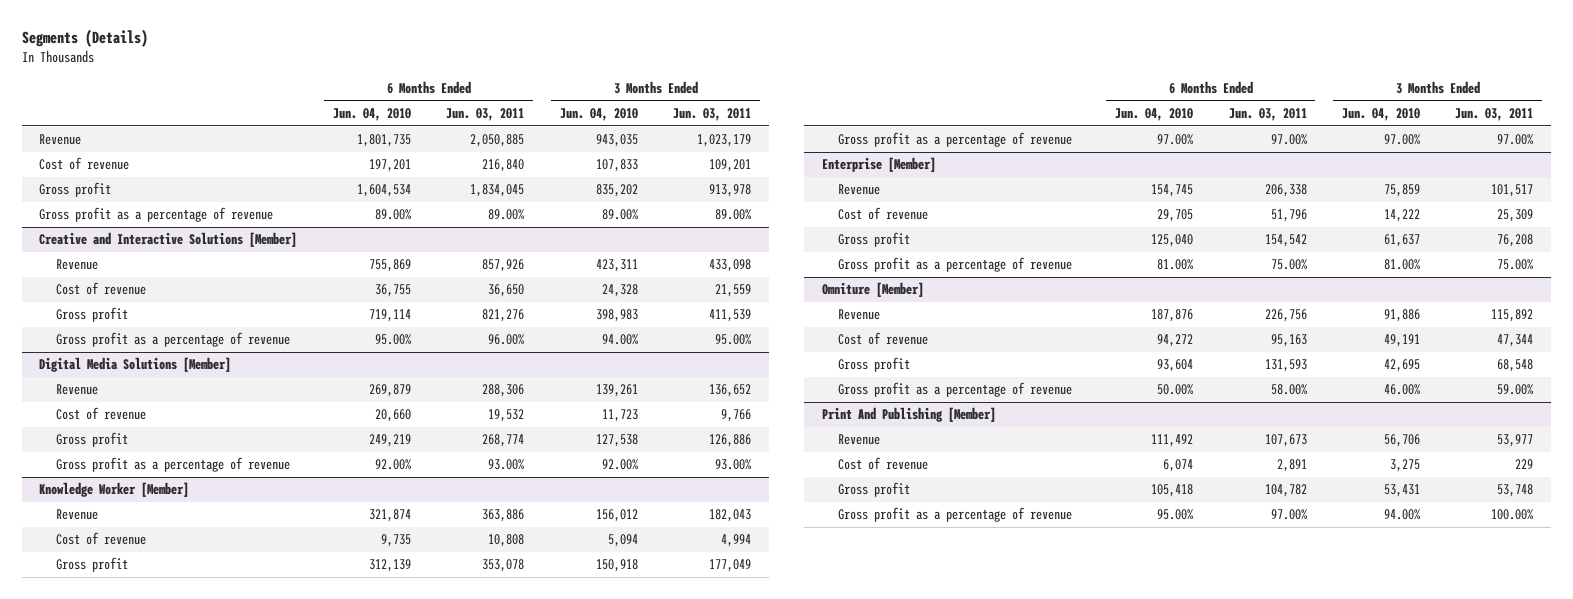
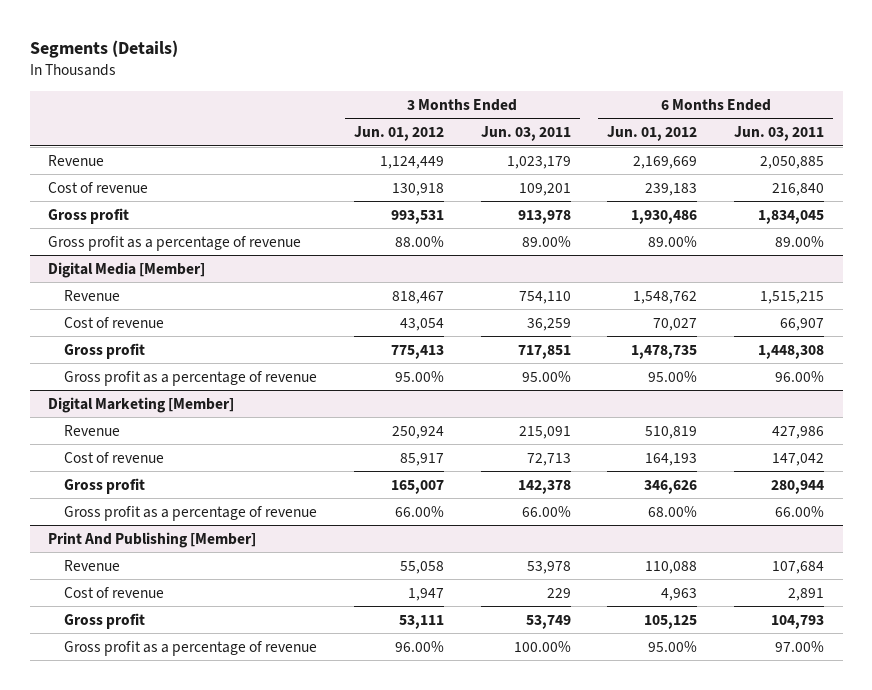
- | 6 Months Ended Jun. 04, 2010 | 6 Months Ended Jun. 03, 2011 | 3 Months Ended Jun. 04, 2010 | 3 Months Ended Jun. 03, 2011
+ | 3 Months Ended Jun. 01, 2012 | 3 Months Ended Jun. 03, 2011 | 6 Months Ended Jun. 01, 2012 | 6 Months Ended Jun. 03, 2011
- Creative and Interactive Solutions [Member]
- Revenue | 755,869 | 857,926 | 423,311 | 433,098
- Cost of revenue | 36,755 | 36,650 | 24,328 | 21,559
- Gross profit | 719,114 | 821,276 | 398,983 | 411,539
+ Digital Media [Member]
+ Revenue | 818,467 | 754,110 | 1,548,762 | 1,515,215
+ Cost of revenue | 43,054 | 36,259 | 70,027 | 66,907
+ Gross profit | 775,413 | 717,851 | 1,478,735 | 1,448,308
- Digital Media Solutions [Member]
- Revenue | 269,879 | 288,306 | 139,261 | 136,652
- Cost of revenue | 20,660 | 19,532 | 11,723 | 9,766
- Gross profit | 249,219 | 268,774 | 127,538 | 126,886
- Gross profit as a percentage of revenue | 92.00% | 93.00% | 92.00% | 93.00%
- Knowledge Worker [Member]
- Revenue | 321,874 | 363,886 | 156,012 | 182,043
- Cost of revenue | 9,735 | 10,808 | 5,094 | 4,994
- Gross profit | 312,139 | 353,078 | 150,918 | 177,049
- Gross profit as a percentage of revenue | 97.00% | 97.00% | 97.00% | 97.00%
- Enterprise [Member]
- Revenue | 154,745 | 206,338 | 75,859 | 101,517
- Cost of revenue | 29,705 | 51,796 | 14,222 | 25,309
- Gross profit | 125,040 | 154,542 | 61,637 | 76,208
- Gross profit as a percentage of revenue | 81.00% | 75.00% | 81.00% | 75.00%
- Omniture [Member]
- Revenue | 187,876 | 226,756 | 91,886 | 115,892
- Cost of revenue | 94,272 | 95,163 | 49,191 | 47,344
- Gross profit | 93,604 | 131,593 | 42,695 | 68,548
- Gross profit as a percentage of revenue | 50.00% | 58.00% | 46.00% | 59.00%
+ Digital Marketing [Member]
+ Revenue | 250,924 | 215,091 | 510,819 | 427,986
+ Cost of revenue | 85,917 | 72,713 | 164,193 | 147,042
+ Gross profit | 165,007 | 142,378 | 346,626 | 280,944
+ Gross profit as a percentage of revenue | 66.00% | 66.00% | 68.00% | 66.00%
@ Print And Publishing [Member]
- Revenue | 111,492 | 107,673 | 56,706 | 53,977
+ Revenue | 55,058 | 53,978 | 110,088 | 107,684
- Gross profit | 105,418 | 104,782 | 53,431 | 53,748
+ Gross profit | 53,111 | 53,749 | 105,125 | 104,793

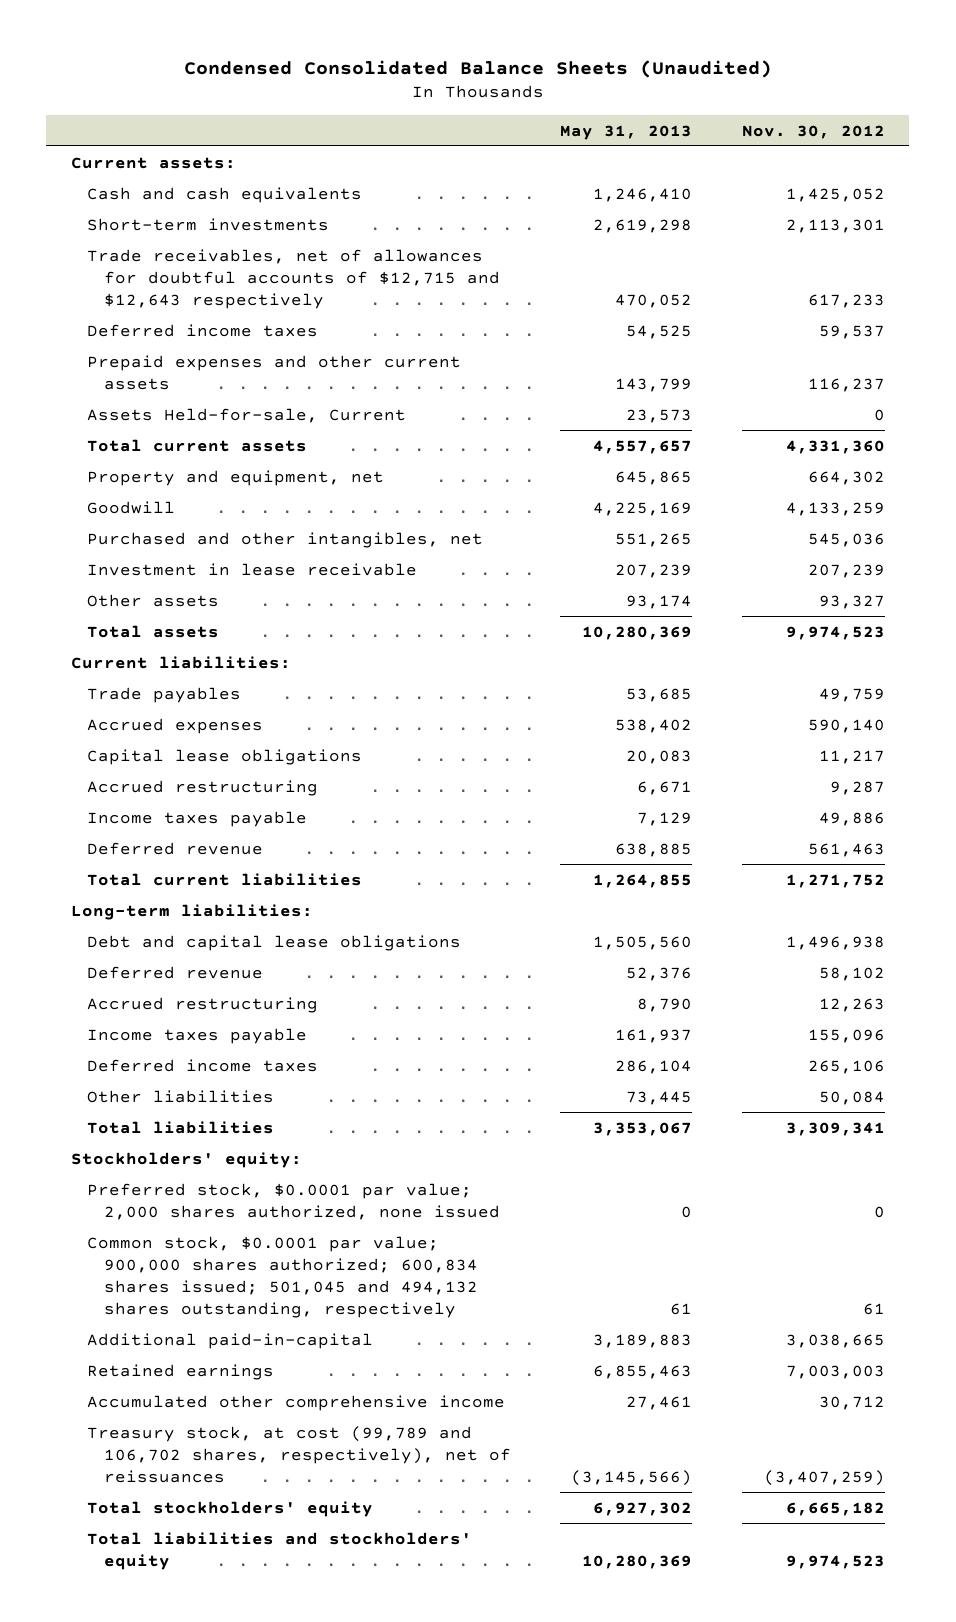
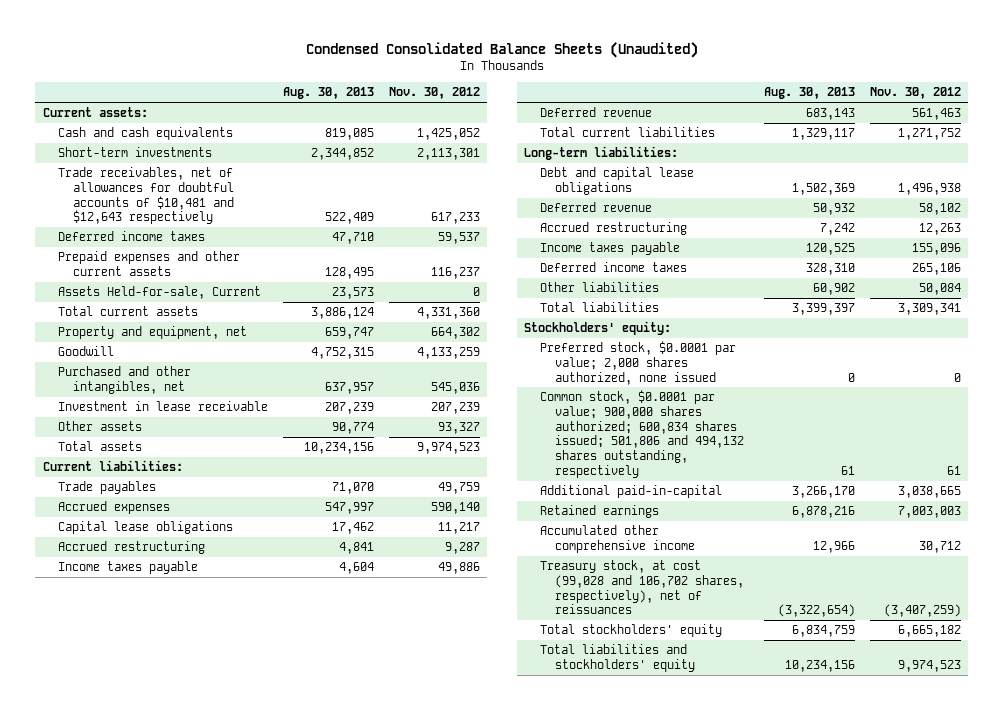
- | May 31, 2013 | Nov. 30, 2012
+ | Aug. 30, 2013 | Nov. 30, 2012
- Trade receivables, net of allowances for doubtful accounts of $12,715 and $12,643 respectively | 470,052 | 617,233
+ Trade receivables, net of allowances for doubtful accounts of $10,481 and $12,643 respectively | 522,409 | 617,233
- Common stock, $0.0001 par value; 900,000 shares authorized; 600,834 shares issued; 501,045 and 494,132 shares outstanding, respectively | 61 | 61
+ Common stock, $0.0001 par value; 900,000 shares authorized; 600,834 shares issued; 501,806 and 494,132 shares outstanding, respectively | 61 | 61
- Treasury stock, at cost (99,789 and 106,702 shares, respectively), net of reissuances | (3,145,566) | (3,407,259)
+ Treasury stock, at cost (99,028 and 106,702 shares, respectively), net of reissuances | (3,322,654) | (3,407,259)

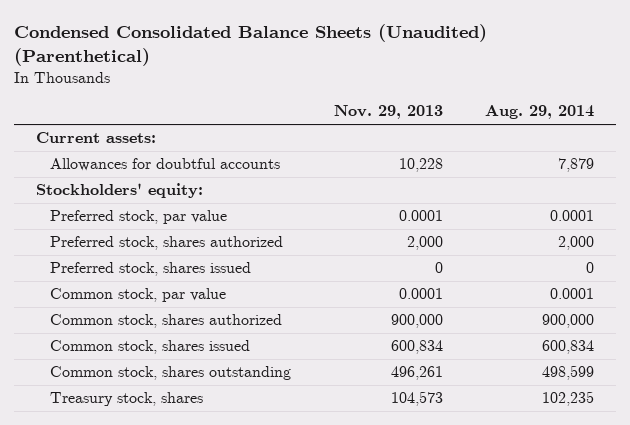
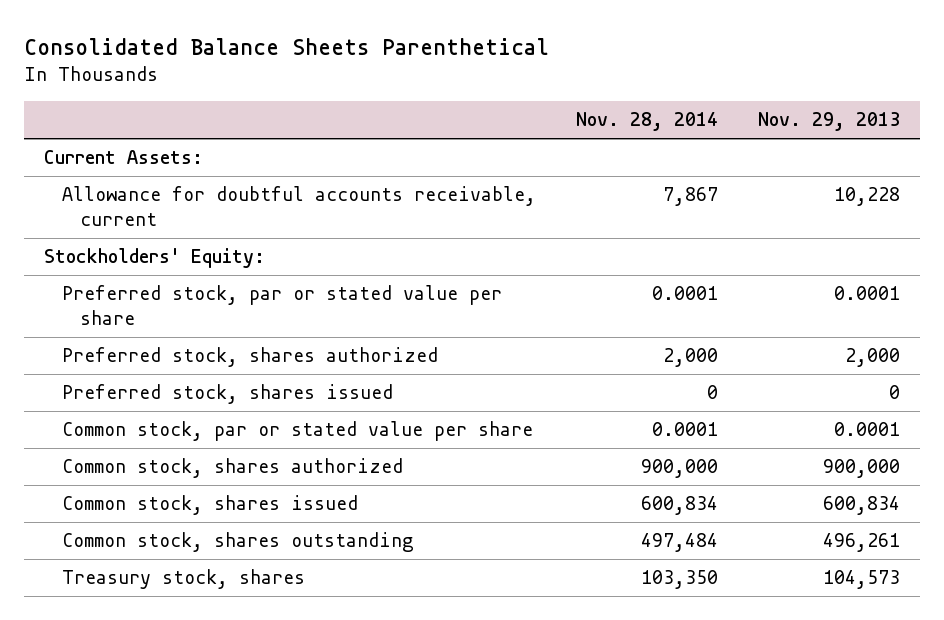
- Condensed Consolidated Balance Sheets (Unaudited) (Parenthetical)
+ Consolidated Balance Sheets Parenthetical
- | Nov. 29, 2013 | Aug. 29, 2014
+ | Nov. 28, 2014 | Nov. 29, 2013
- Current assets:
- Allowances for doubtful accounts | 10,228 | 7,879
- Stockholders' equity:
- Preferred stock, par value | 0.0001 | 0.0001
+ Current Assets:
+ Allowance for doubtful accounts receivable, current | 7,867 | 10,228
+ Stockholders' Equity:
+ Preferred stock, par or stated value per share | 0.0001 | 0.0001
- Common stock, par value | 0.0001 | 0.0001
+ Common stock, par or stated value per share | 0.0001 | 0.0001

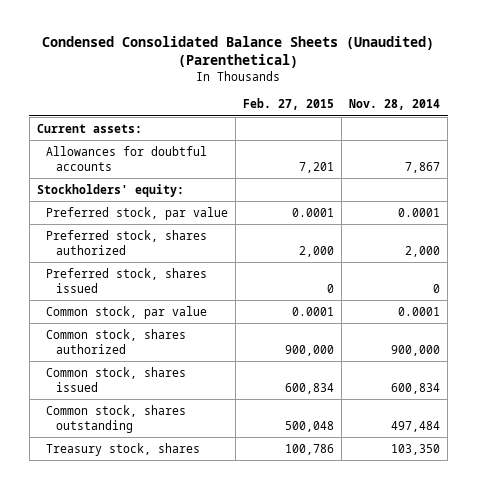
- Consolidated Balance Sheets Parenthetical
+ Condensed Consolidated Balance Sheets (Unaudited) (Parenthetical)
- | Nov. 28, 2014 | Nov. 29, 2013
+ | Feb. 27, 2015 | Nov. 28, 2014
- Current Assets:
- Allowance for doubtful accounts receivable, current | 7,867 | 10,228
- Stockholders' Equity:
- Preferred stock, par or stated value per share | 0.0001 | 0.0001
+ Current assets:
+ Allowances for doubtful accounts | 7,201 | 7,867
+ Stockholders' equity:
+ Preferred stock, par value | 0.0001 | 0.0001
- Common stock, par or stated value per share | 0.0001 | 0.0001
+ Common stock, par value | 0.0001 | 0.0001

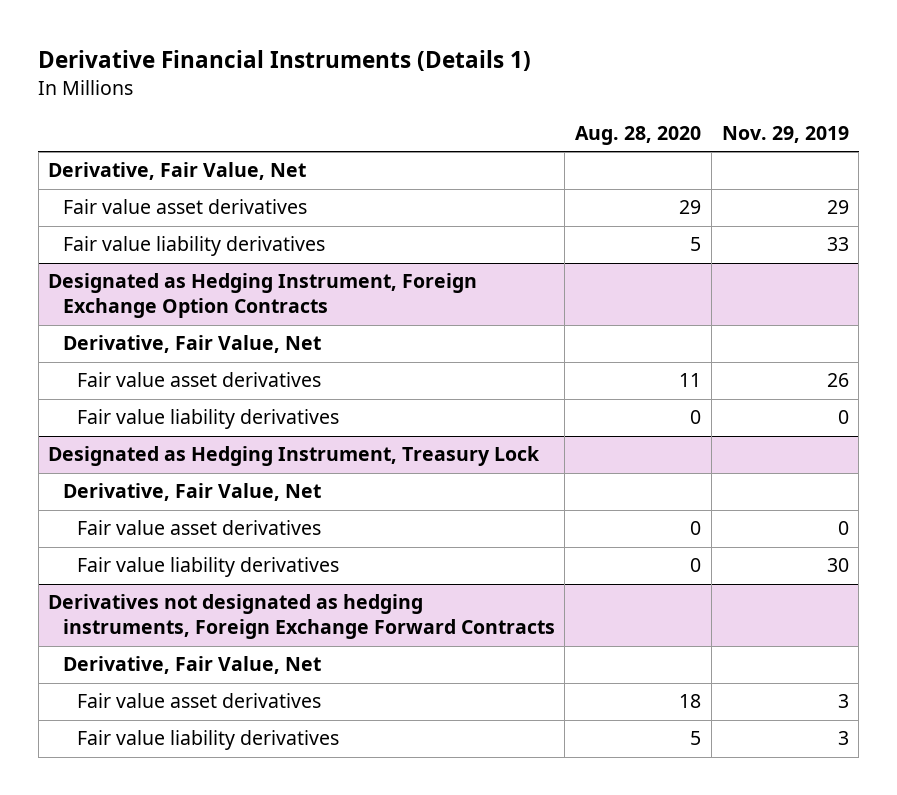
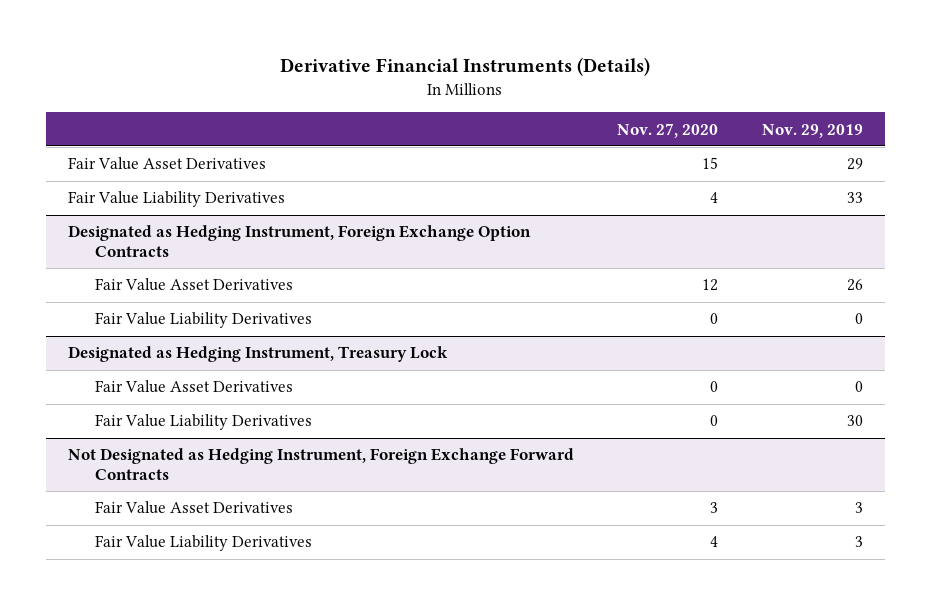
- Derivative Financial Instruments (Details 1)
+ Derivative Financial Instruments (Details)
- | Aug. 28, 2020 | Nov. 29, 2019
+ | Nov. 27, 2020 | Nov. 29, 2019
- Derivative, Fair Value, Net
- Fair value asset derivatives | 29 | 29
- Fair value liability derivatives | 5 | 33
+ Fair Value Asset Derivatives | 15 | 29
+ Fair Value Liability Derivatives | 4 | 33
@ Designated as Hedging Instrument, Foreign Exchange Option Contracts
- Derivative, Fair Value, Net
- Fair value asset derivatives | 11 | 26
- Fair value liability derivatives | 0 | 0
+ Fair Value Asset Derivatives | 12 | 26
+ Fair Value Liability Derivatives | 0 | 0
@ Designated as Hedging Instrument, Treasury Lock
- Derivative, Fair Value, Net
- Fair value asset derivatives | 0 | 0
- Fair value liability derivatives | 0 | 30
- Derivatives not designated as hedging instruments, Foreign Exchange Forward Contracts
- Derivative, Fair Value, Net
- Fair value asset derivatives | 18 | 3
- Fair value liability derivatives | 5 | 3
@ Designated as Hedging Instrument, Treasury Lock
+ Fair Value Asset Derivatives | 0 | 0
+ Fair Value Liability Derivatives | 0 | 30
+ Not Designated as Hedging Instrument, Foreign Exchange Forward Contracts
+ Fair Value Asset Derivatives | 3 | 3
+ Fair Value Liability Derivatives | 4 | 3

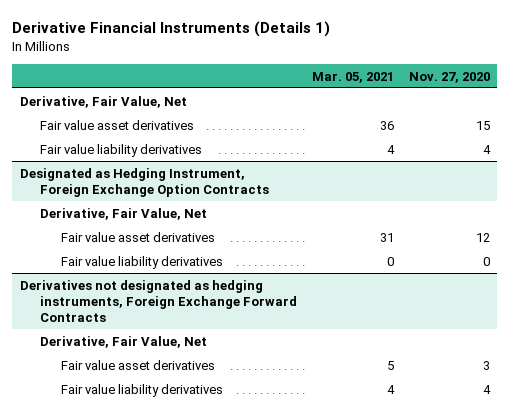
- Derivative Financial Instruments (Details)
+ Derivative Financial Instruments (Details 1)
- | Nov. 27, 2020 | Nov. 29, 2019
+ | Mar. 05, 2021 | Nov. 27, 2020
- Fair Value Asset Derivatives | 15 | 29
- Fair Value Liability Derivatives | 4 | 33
+ Derivative, Fair Value, Net
+ Fair value asset derivatives | 36 | 15
+ Fair value liability derivatives | 4 | 4
@ Designated as Hedging Instrument, Foreign Exchange Option Contracts
- Fair Value Asset Derivatives | 12 | 26
- Fair Value Liability Derivatives | 0 | 0
- Designated as Hedging Instrument, Treasury Lock
- Fair Value Asset Derivatives | 0 | 0
- Fair Value Liability Derivatives | 0 | 30
- Not Designated as Hedging Instrument, Foreign Exchange Forward Contracts
- Fair Value Asset Derivatives | 3 | 3
- Fair Value Liability Derivatives | 4 | 3
@ Designated as Hedging Instrument, Foreign Exchange Option Contracts
+ Derivative, Fair Value, Net
+ Fair value asset derivatives | 31 | 12
+ Fair value liability derivatives | 0 | 0
+ Derivatives not designated as hedging instruments, Foreign Exchange Forward Contracts
+ Derivative, Fair Value, Net
+ Fair value asset derivatives | 5 | 3
+ Fair value liability derivatives | 4 | 4

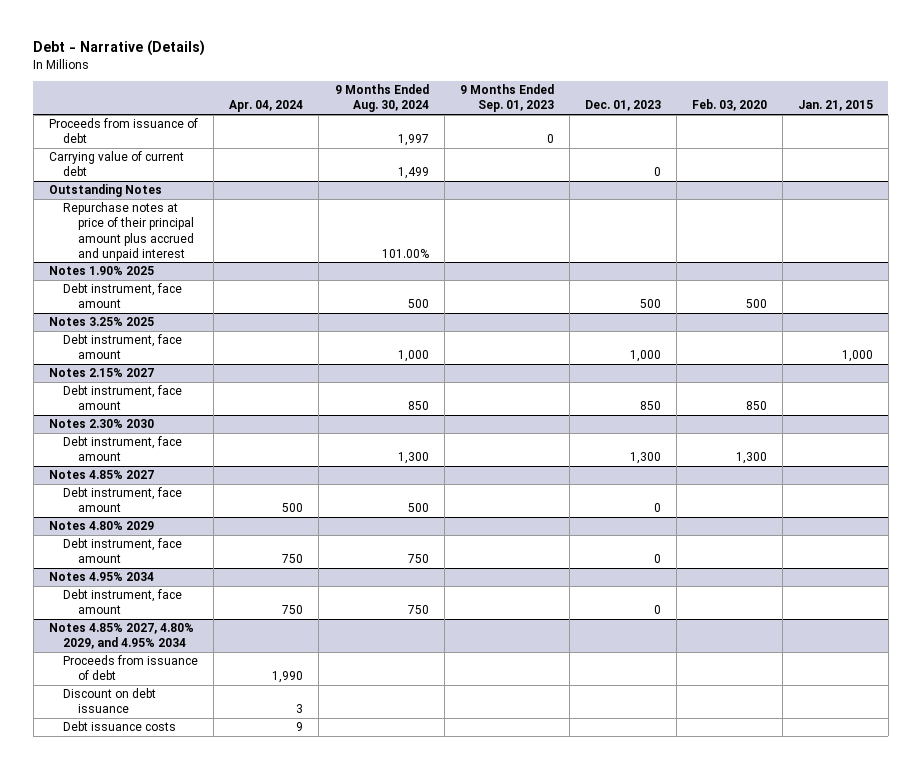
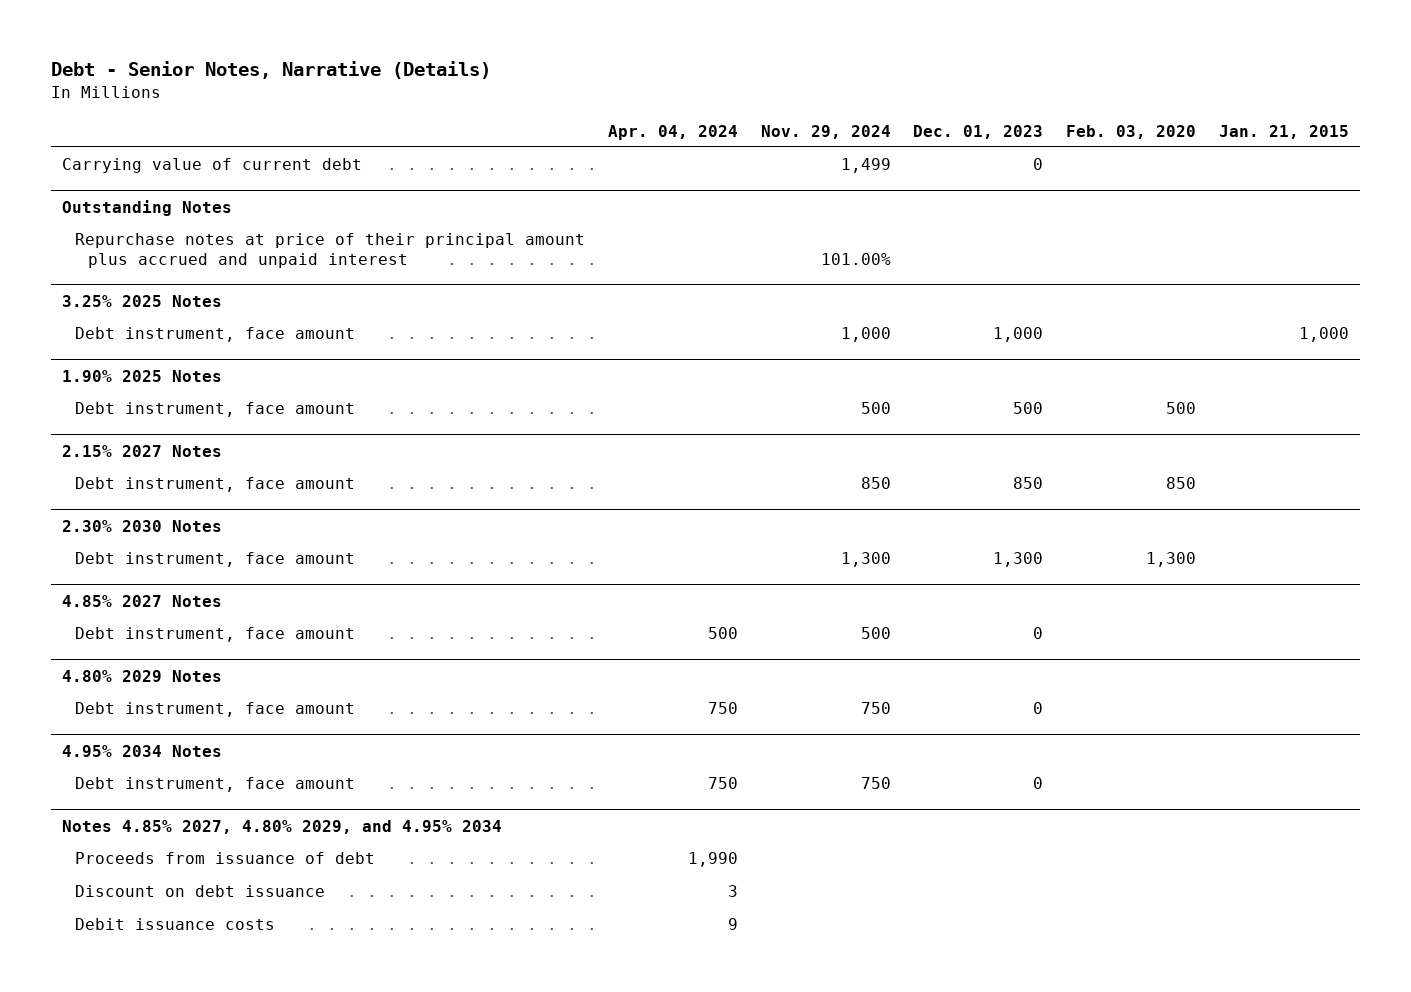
- Debt - Narrative (Details)
+ Debt - Senior Notes, Narrative (Details)
- | Apr. 04, 2024 | 9 Months Ended Aug. 30, 2024 | 9 Months Ended Sep. 01, 2023 | Dec. 01, 2023 | Feb. 03, 2020 | Jan. 21, 2015
+ | Apr. 04, 2024 | Nov. 29, 2024 | Dec. 01, 2023 | Feb. 03, 2020 | Jan. 21, 2015
- Proceeds from issuance of debt | | 1,997 | 0 | | |
- Notes 1.90% 2025
- Debt instrument, face amount | | 500 | | 500 | 500 |
- Notes 3.25% 2025
+ 3.25% 2025 Notes
- Notes 2.15% 2027
+ 1.90% 2025 Notes
+ Debt instrument, face amount | | 500 | 500 | 500 |
+ 2.15% 2027 Notes
- Notes 2.30% 2030
+ 2.30% 2030 Notes
- Notes 4.85% 2027
+ 4.85% 2027 Notes
- Notes 4.80% 2029
+ 4.80% 2029 Notes
- Notes 4.95% 2034
+ 4.95% 2034 Notes
@ Notes 4.85% 2027, 4.80% 2029, and 4.95% 2034
- Debt issuance costs | 9 | | | | |
+ Debit issuance costs | 9 | | | |

